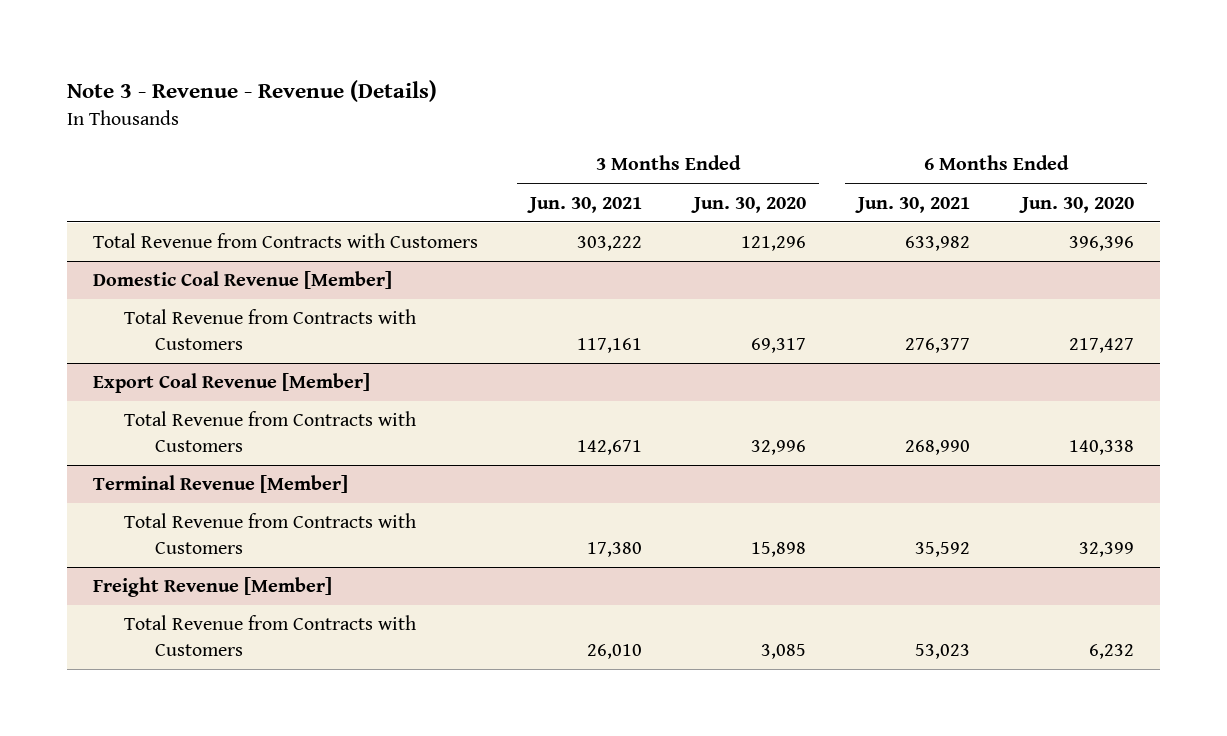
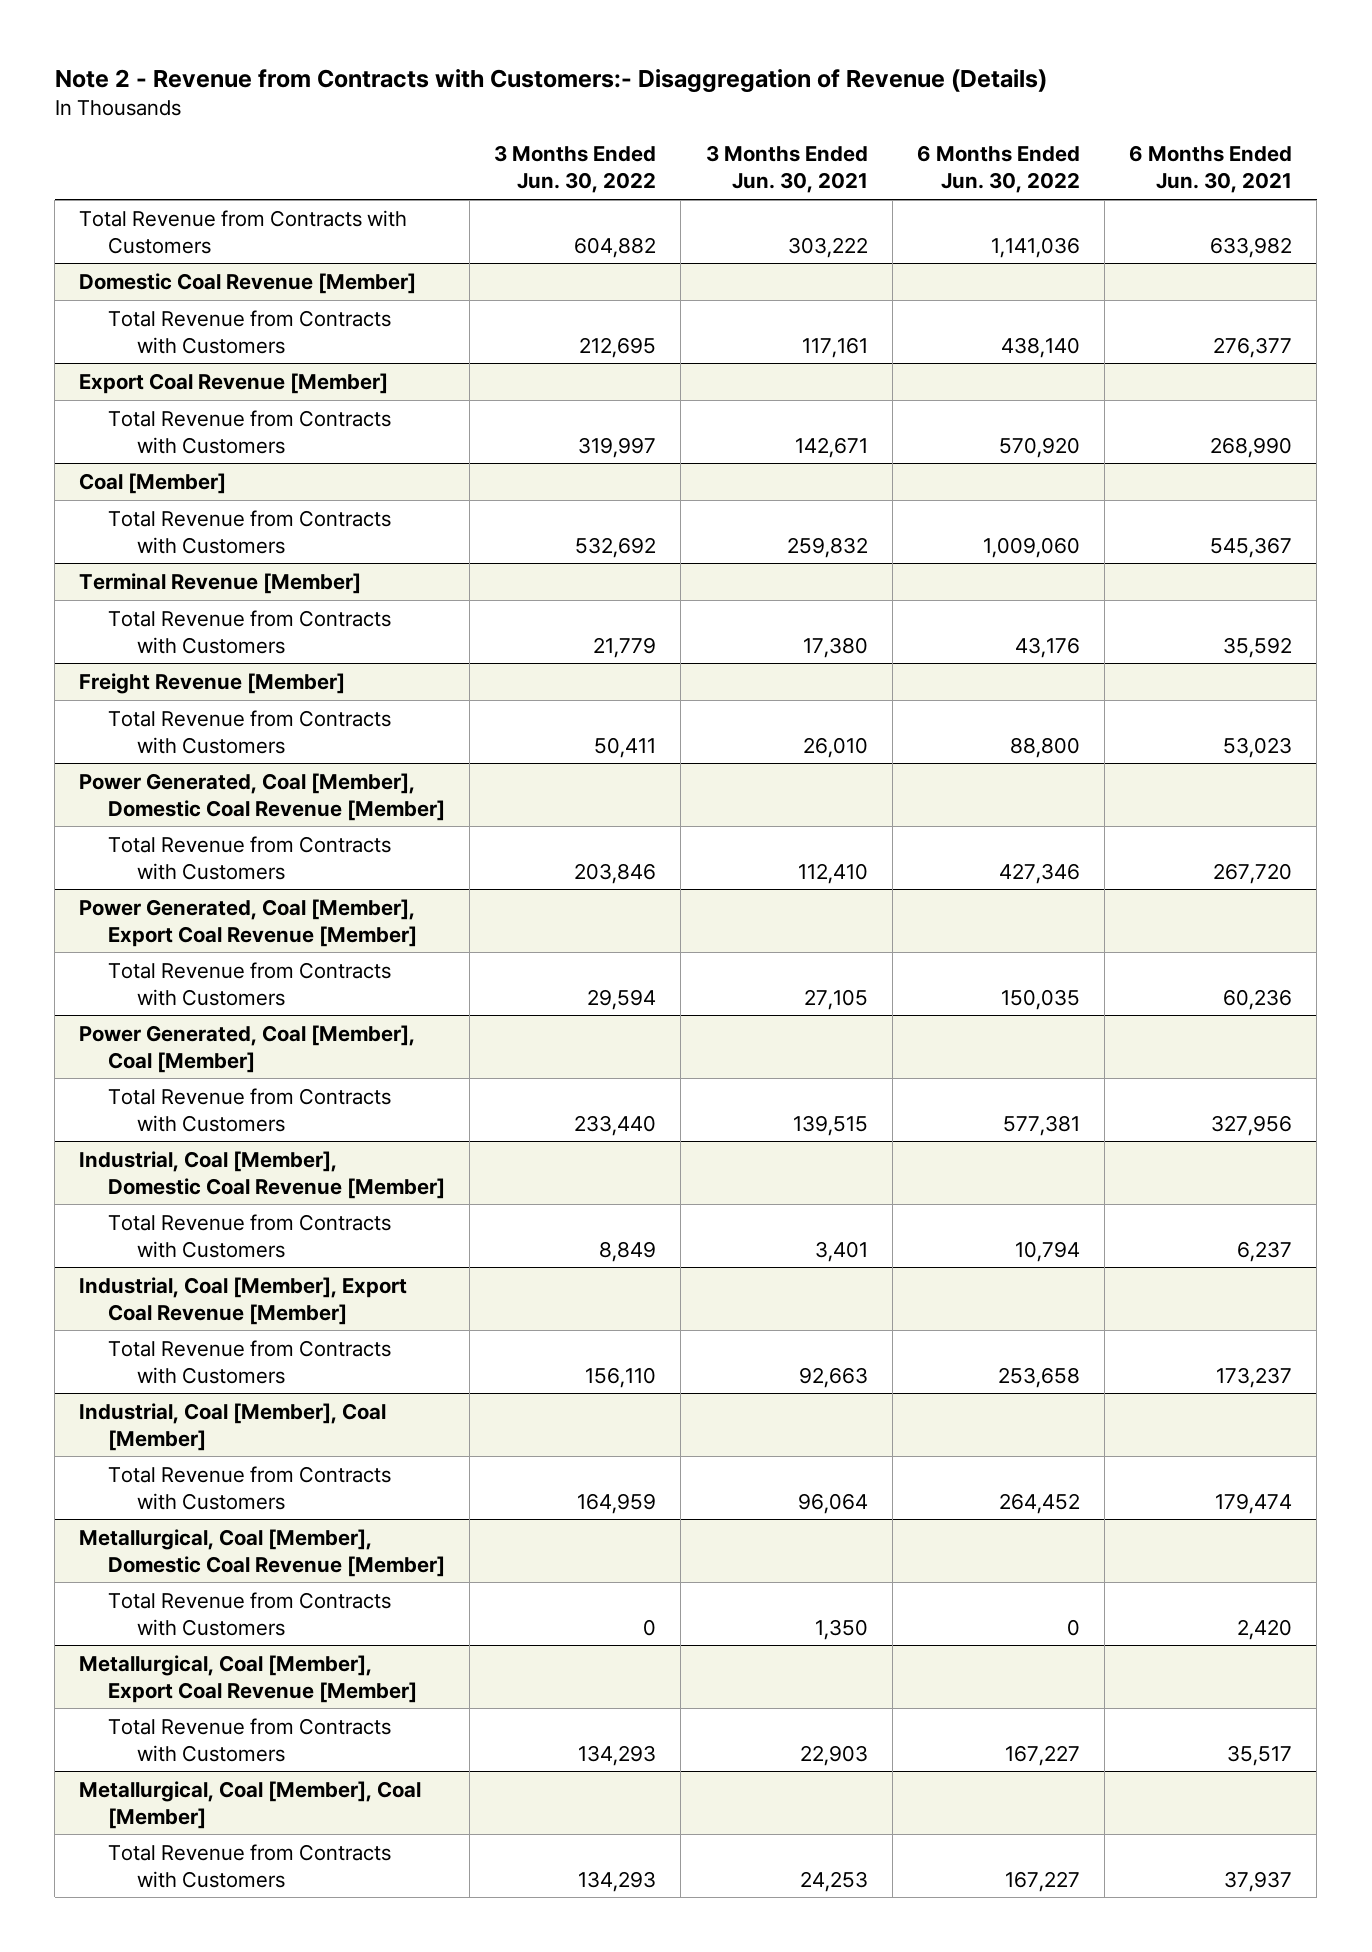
- Note 3 - Revenue - Revenue (Details)
+ Note 2 - Revenue from Contracts with Customers:- Disaggregation of Revenue (Details)
- | 3 Months Ended Jun. 30, 2021 | 3 Months Ended Jun. 30, 2020 | 6 Months Ended Jun. 30, 2021 | 6 Months Ended Jun. 30, 2020
+ | 3 Months Ended Jun. 30, 2022 | 3 Months Ended Jun. 30, 2021 | 6 Months Ended Jun. 30, 2022 | 6 Months Ended Jun. 30, 2021
+ Coal [Member]
+ Total Revenue from Contracts with Customers | 532,692 | 259,832 | 1,009,060 | 545,367
+ Power Generated, Coal [Member], Domestic Coal Revenue [Member]
+ Total Revenue from Contracts with Customers | 203,846 | 112,410 | 427,346 | 267,720
+ Power Generated, Coal [Member], Export Coal Revenue [Member]
+ Total Revenue from Contracts with Customers | 29,594 | 27,105 | 150,035 | 60,236
+ Power Generated, Coal [Member], Coal [Member]
+ Total Revenue from Contracts with Customers | 233,440 | 139,515 | 577,381 | 327,956
+ Industrial, Coal [Member], Domestic Coal Revenue [Member]
+ Total Revenue from Contracts with Customers | 8,849 | 3,401 | 10,794 | 6,237
+ Industrial, Coal [Member], Export Coal Revenue [Member]
+ Total Revenue from Contracts with Customers | 156,110 | 92,663 | 253,658 | 173,237
+ Industrial, Coal [Member], Coal [Member]
+ Total Revenue from Contracts with Customers | 164,959 | 96,064 | 264,452 | 179,474
+ Metallurgical, Coal [Member], Domestic Coal Revenue [Member]
+ Total Revenue from Contracts with Customers | 0 | 1,350 | 0 | 2,420
+ Metallurgical, Coal [Member], Export Coal Revenue [Member]
+ Total Revenue from Contracts with Customers | 134,293 | 22,903 | 167,227 | 35,517
+ Metallurgical, Coal [Member], Coal [Member]
+ Total Revenue from Contracts with Customers | 134,293 | 24,253 | 167,227 | 37,937

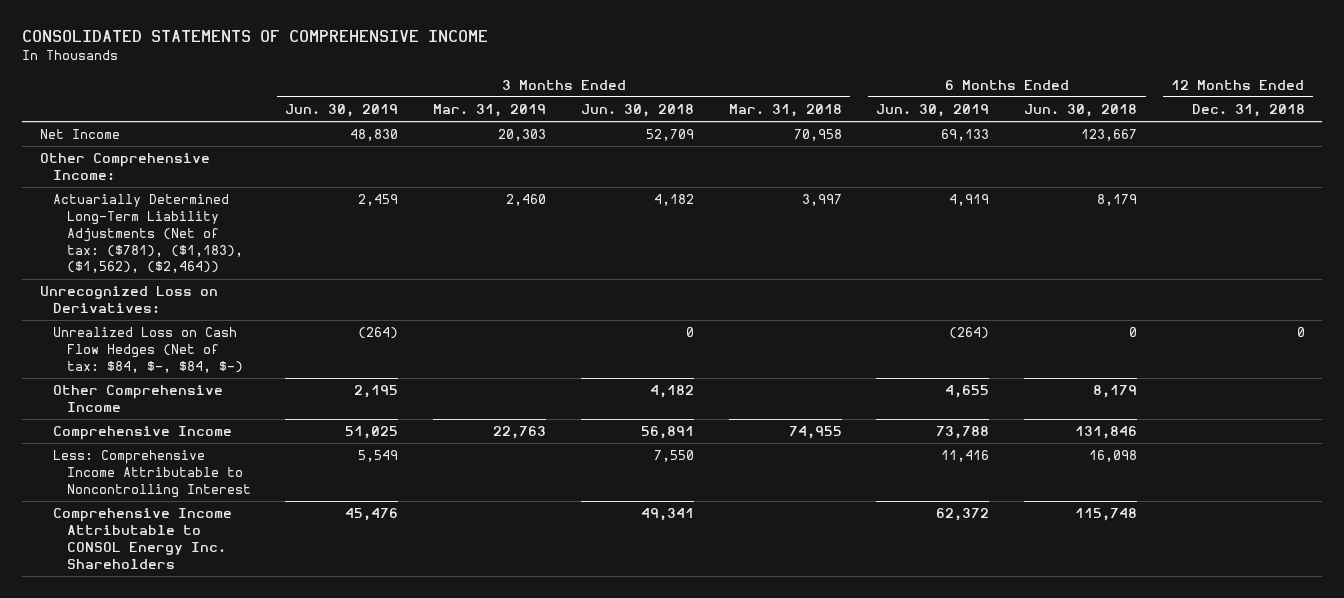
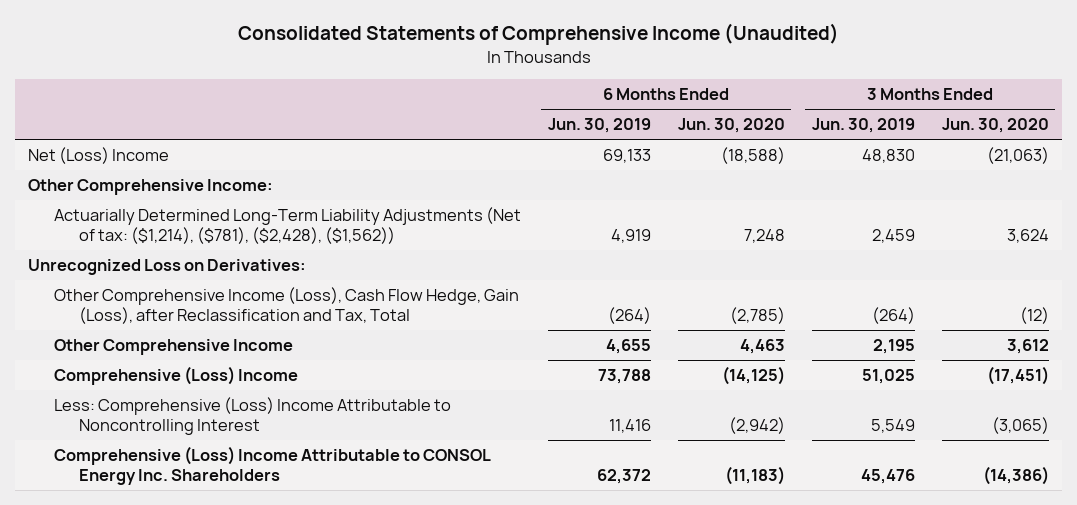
- CONSOLIDATED STATEMENTS OF COMPREHENSIVE INCOME
+ Consolidated Statements of Comprehensive Income (Unaudited)
- | 3 Months Ended Jun. 30, 2019 | 3 Months Ended Mar. 31, 2019 | 3 Months Ended Jun. 30, 2018 | 3 Months Ended Mar. 31, 2018 | 6 Months Ended Jun. 30, 2019 | 6 Months Ended Jun. 30, 2018 | 12 Months Ended Dec. 31, 2018
+ | 6 Months Ended Jun. 30, 2019 | 6 Months Ended Jun. 30, 2020 | 3 Months Ended Jun. 30, 2019 | 3 Months Ended Jun. 30, 2020
- Net Income | 48,830 | 20,303 | 52,709 | 70,958 | 69,133 | 123,667 |
+ Net (Loss) Income | 69,133 | (18,588) | 48,830 | (21,063)
- Actuarially Determined Long-Term Liability Adjustments (Net of tax: ($781), ($1,183), ($1,562), ($2,464)) | 2,459 | 2,460 | 4,182 | 3,997 | 4,919 | 8,179 |
+ Actuarially Determined Long-Term Liability Adjustments (Net of tax: ($1,214), ($781), ($2,428), ($1,562)) | 4,919 | 7,248 | 2,459 | 3,624
- Unrealized Loss on Cash Flow Hedges (Net of tax: $84, $-, $84, $-) | (264) | | 0 | | (264) | 0 | 0
+ Other Comprehensive Income (Loss), Cash Flow Hedge, Gain (Loss), after Reclassification and Tax, Total | (264) | (2,785) | (264) | (12)
- Comprehensive Income | 51,025 | 22,763 | 56,891 | 74,955 | 73,788 | 131,846 |
- Less: Comprehensive Income Attributable to Noncontrolling Interest | 5,549 | | 7,550 | | 11,416 | 16,098 |
- Comprehensive Income Attributable to CONSOL Energy Inc. Shareholders | 45,476 | | 49,341 | | 62,372 | 115,748 |
+ Comprehensive (Loss) Income | 73,788 | (14,125) | 51,025 | (17,451)
+ Less: Comprehensive (Loss) Income Attributable to Noncontrolling Interest | 11,416 | (2,942) | 5,549 | (3,065)
+ Comprehensive (Loss) Income Attributable to CONSOL Energy Inc. Shareholders | 62,372 | (11,183) | 45,476 | (14,386)

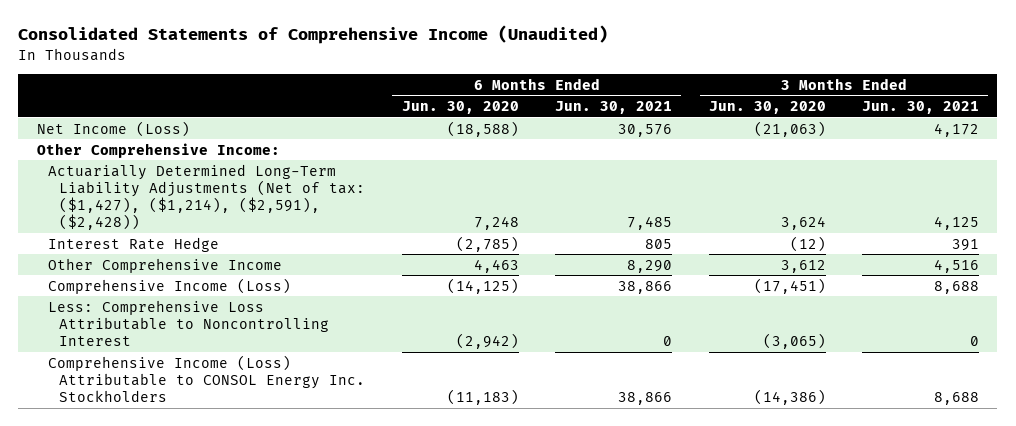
- | 6 Months Ended Jun. 30, 2019 | 6 Months Ended Jun. 30, 2020 | 3 Months Ended Jun. 30, 2019 | 3 Months Ended Jun. 30, 2020
+ | 6 Months Ended Jun. 30, 2020 | 6 Months Ended Jun. 30, 2021 | 3 Months Ended Jun. 30, 2020 | 3 Months Ended Jun. 30, 2021
- Net (Loss) Income | 69,133 | (18,588) | 48,830 | (21,063)
+ Net Income (Loss) | (18,588) | 30,576 | (21,063) | 4,172
- Actuarially Determined Long-Term Liability Adjustments (Net of tax: ($1,214), ($781), ($2,428), ($1,562)) | 4,919 | 7,248 | 2,459 | 3,624
- Unrecognized Loss on Derivatives:
- Other Comprehensive Income (Loss), Cash Flow Hedge, Gain (Loss), after Reclassification and Tax, Total | (264) | (2,785) | (264) | (12)
+ Actuarially Determined Long-Term Liability Adjustments (Net of tax: ($1,427), ($1,214), ($2,591), ($2,428)) | 7,248 | 7,485 | 3,624 | 4,125
+ Interest Rate Hedge | (2,785) | 805 | (12) | 391
- Comprehensive (Loss) Income | 73,788 | (14,125) | 51,025 | (17,451)
- Less: Comprehensive (Loss) Income Attributable to Noncontrolling Interest | 11,416 | (2,942) | 5,549 | (3,065)
- Comprehensive (Loss) Income Attributable to CONSOL Energy Inc. Shareholders | 62,372 | (11,183) | 45,476 | (14,386)
+ Comprehensive Income (Loss) | (14,125) | 38,866 | (17,451) | 8,688
+ Less: Comprehensive Loss Attributable to Noncontrolling Interest | (2,942) | 0 | (3,065) | 0
+ Comprehensive Income (Loss) Attributable to CONSOL Energy Inc. Stockholders | (11,183) | 38,866 | (14,386) | 8,688

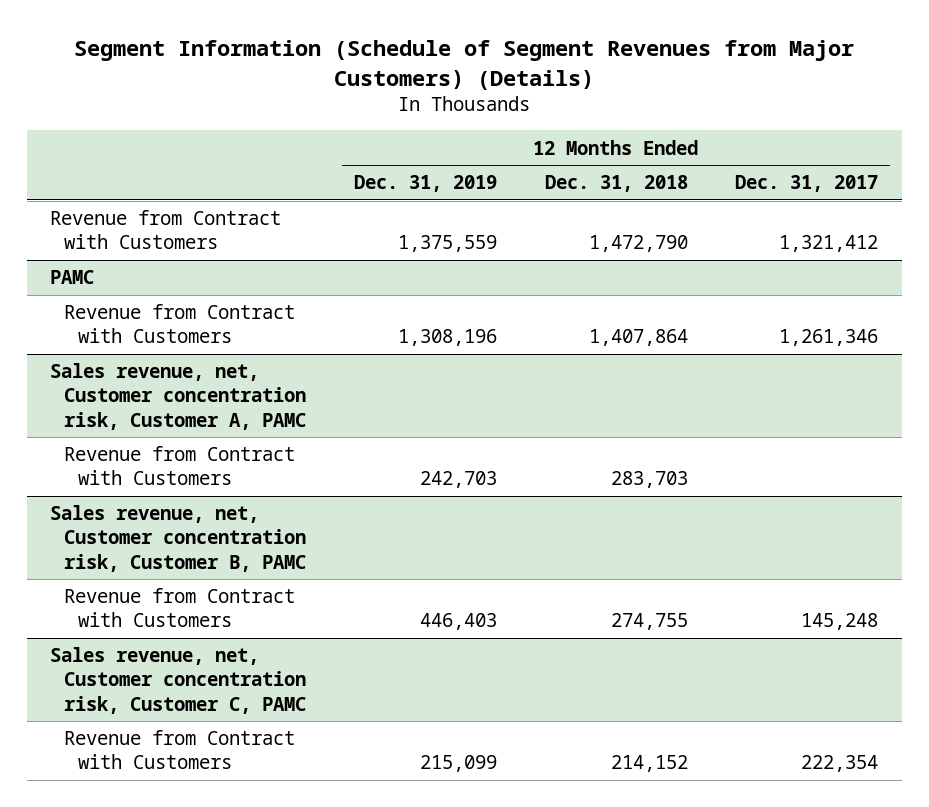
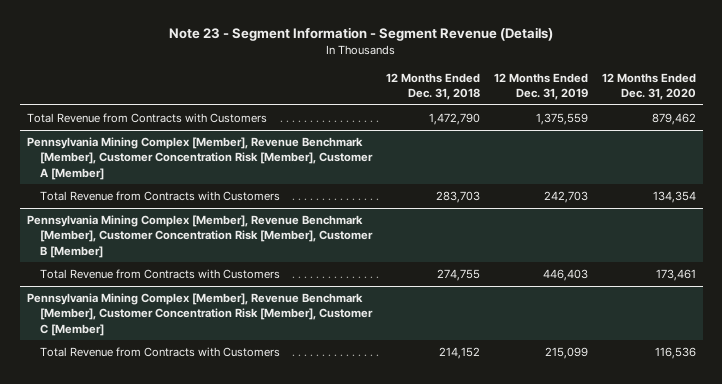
- Segment Information (Schedule of Segment Revenues from Major Customers) (Details)
+ Note 23 - Segment Information - Segment Revenue (Details)
- | 12 Months Ended Dec. 31, 2019 | 12 Months Ended Dec. 31, 2018 | 12 Months Ended Dec. 31, 2017
+ | 12 Months Ended Dec. 31, 2018 | 12 Months Ended Dec. 31, 2019 | 12 Months Ended Dec. 31, 2020
- Revenue from Contract with Customers | 1,375,559 | 1,472,790 | 1,321,412
- PAMC
- Revenue from Contract with Customers | 1,308,196 | 1,407,864 | 1,261,346
- Sales revenue, net, Customer concentration risk, Customer A, PAMC
- Revenue from Contract with Customers | 242,703 | 283,703 |
- Sales revenue, net, Customer concentration risk, Customer B, PAMC
- Revenue from Contract with Customers | 446,403 | 274,755 | 145,248
- Sales revenue, net, Customer concentration risk, Customer C, PAMC
- Revenue from Contract with Customers | 215,099 | 214,152 | 222,354
+ Total Revenue from Contracts with Customers | 1,472,790 | 1,375,559 | 879,462
+ Pennsylvania Mining Complex [Member], Revenue Benchmark [Member], Customer Concentration Risk [Member], Customer A [Member]
+ Total Revenue from Contracts with Customers | 283,703 | 242,703 | 134,354
+ Pennsylvania Mining Complex [Member], Revenue Benchmark [Member], Customer Concentration Risk [Member], Customer B [Member]
+ Total Revenue from Contracts with Customers | 274,755 | 446,403 | 173,461
+ Pennsylvania Mining Complex [Member], Revenue Benchmark [Member], Customer Concentration Risk [Member], Customer C [Member]
+ Total Revenue from Contracts with Customers | 214,152 | 215,099 | 116,536

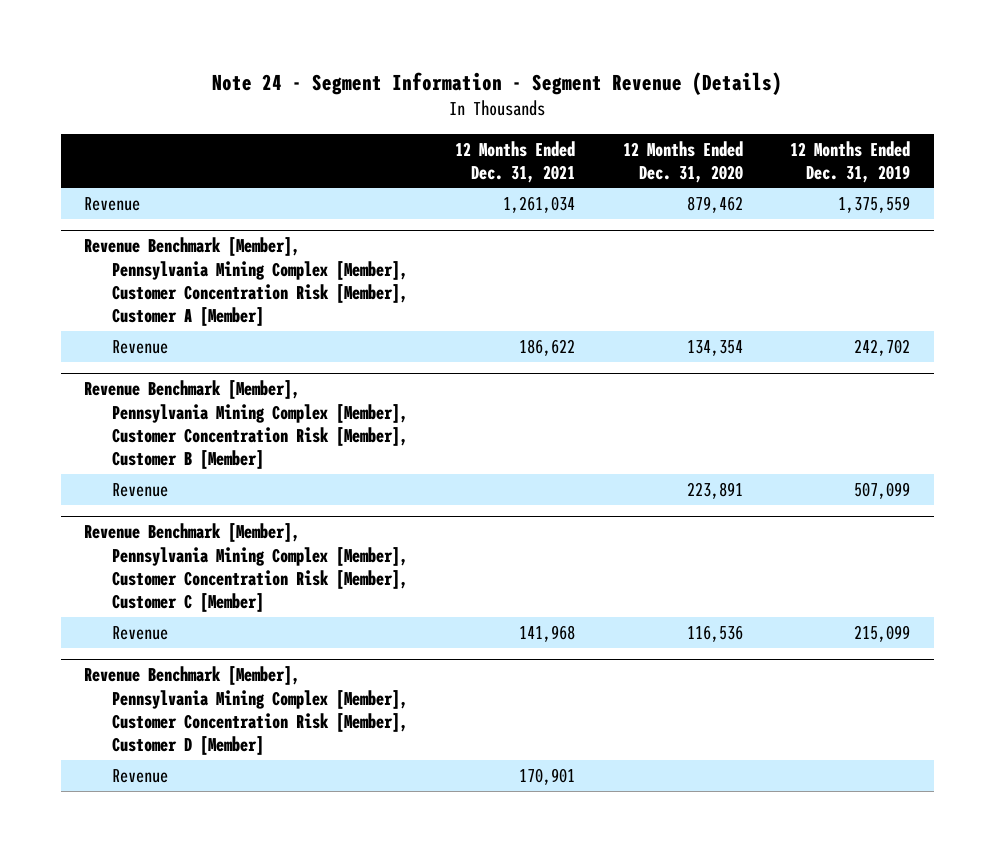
- Note 23 - Segment Information - Segment Revenue (Details)
+ Note 24 - Segment Information - Segment Revenue (Details)
- | 12 Months Ended Dec. 31, 2018 | 12 Months Ended Dec. 31, 2019 | 12 Months Ended Dec. 31, 2020
+ | 12 Months Ended Dec. 31, 2021 | 12 Months Ended Dec. 31, 2020 | 12 Months Ended Dec. 31, 2019
- Total Revenue from Contracts with Customers | 1,472,790 | 1,375,559 | 879,462
- Pennsylvania Mining Complex [Member], Revenue Benchmark [Member], Customer Concentration Risk [Member], Customer A [Member]
- Total Revenue from Contracts with Customers | 283,703 | 242,703 | 134,354
- Pennsylvania Mining Complex [Member], Revenue Benchmark [Member], Customer Concentration Risk [Member], Customer B [Member]
- Total Revenue from Contracts with Customers | 274,755 | 446,403 | 173,461
- Pennsylvania Mining Complex [Member], Revenue Benchmark [Member], Customer Concentration Risk [Member], Customer C [Member]
- Total Revenue from Contracts with Customers | 214,152 | 215,099 | 116,536
+ Revenue | 1,261,034 | 879,462 | 1,375,559
+ Revenue Benchmark [Member], Pennsylvania Mining Complex [Member], Customer Concentration Risk [Member], Customer A [Member]
+ Revenue | 186,622 | 134,354 | 242,702
+ Revenue Benchmark [Member], Pennsylvania Mining Complex [Member], Customer Concentration Risk [Member], Customer B [Member]
+ Revenue | | 223,891 | 507,099
+ Revenue Benchmark [Member], Pennsylvania Mining Complex [Member], Customer Concentration Risk [Member], Customer C [Member]
+ Revenue | 141,968 | 116,536 | 215,099
+ Revenue Benchmark [Member], Pennsylvania Mining Complex [Member], Customer Concentration Risk [Member], Customer D [Member]
+ Revenue | 170,901 | |

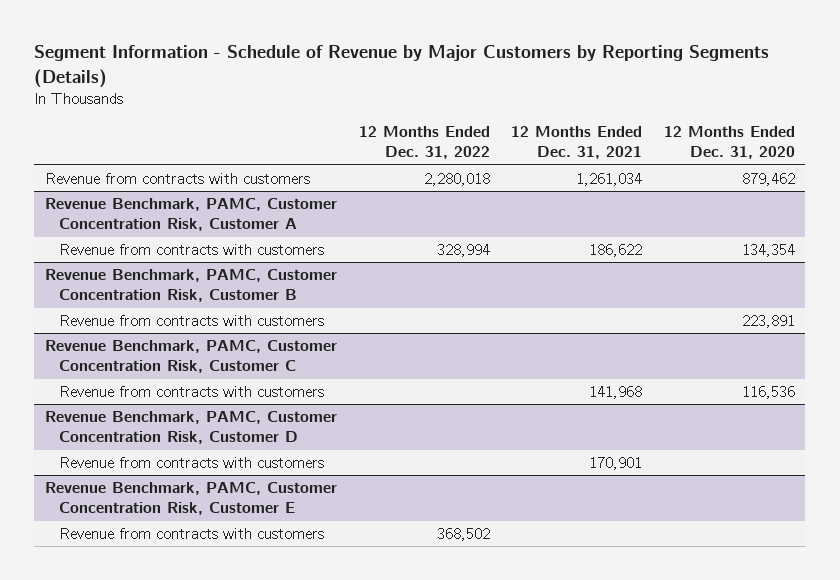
- Note 24 - Segment Information - Segment Revenue (Details)
+ Segment Information - Schedule of Revenue by Major Customers by Reporting Segments (Details)
- | 12 Months Ended Dec. 31, 2021 | 12 Months Ended Dec. 31, 2020 | 12 Months Ended Dec. 31, 2019
+ | 12 Months Ended Dec. 31, 2022 | 12 Months Ended Dec. 31, 2021 | 12 Months Ended Dec. 31, 2020
- Revenue | 1,261,034 | 879,462 | 1,375,559
- Revenue Benchmark [Member], Pennsylvania Mining Complex [Member], Customer Concentration Risk [Member], Customer A [Member]
- Revenue | 186,622 | 134,354 | 242,702
- Revenue Benchmark [Member], Pennsylvania Mining Complex [Member], Customer Concentration Risk [Member], Customer B [Member]
- Revenue | | 223,891 | 507,099
- Revenue Benchmark [Member], Pennsylvania Mining Complex [Member], Customer Concentration Risk [Member], Customer C [Member]
- Revenue | 141,968 | 116,536 | 215,099
- Revenue Benchmark [Member], Pennsylvania Mining Complex [Member], Customer Concentration Risk [Member], Customer D [Member]
- Revenue | 170,901 | |
+ Revenue from contracts with customers | 2,280,018 | 1,261,034 | 879,462
+ Revenue Benchmark, PAMC, Customer Concentration Risk, Customer A
+ Revenue from contracts with customers | 328,994 | 186,622 | 134,354
+ Revenue Benchmark, PAMC, Customer Concentration Risk, Customer B
+ Revenue from contracts with customers | | | 223,891
+ Revenue Benchmark, PAMC, Customer Concentration Risk, Customer C
+ Revenue from contracts with customers | | 141,968 | 116,536
+ Revenue Benchmark, PAMC, Customer Concentration Risk, Customer D
+ Revenue from contracts with customers | | 170,901 |
+ Revenue Benchmark, PAMC, Customer Concentration Risk, Customer E
+ Revenue from contracts with customers | 368,502 | |

